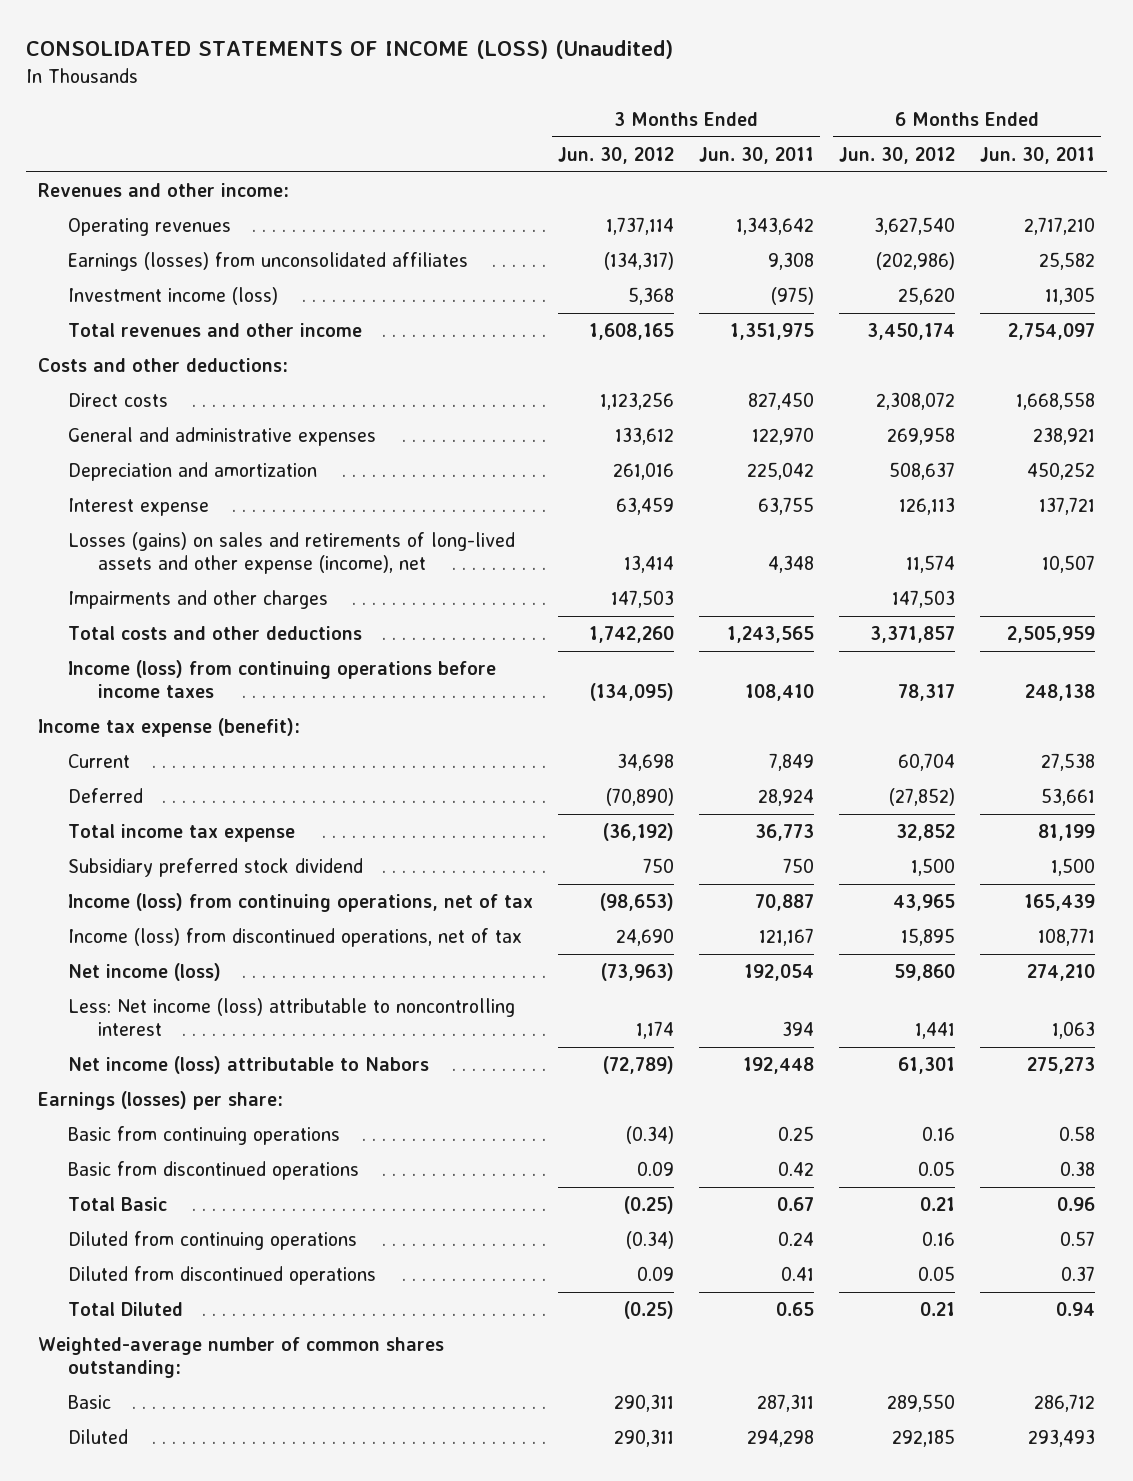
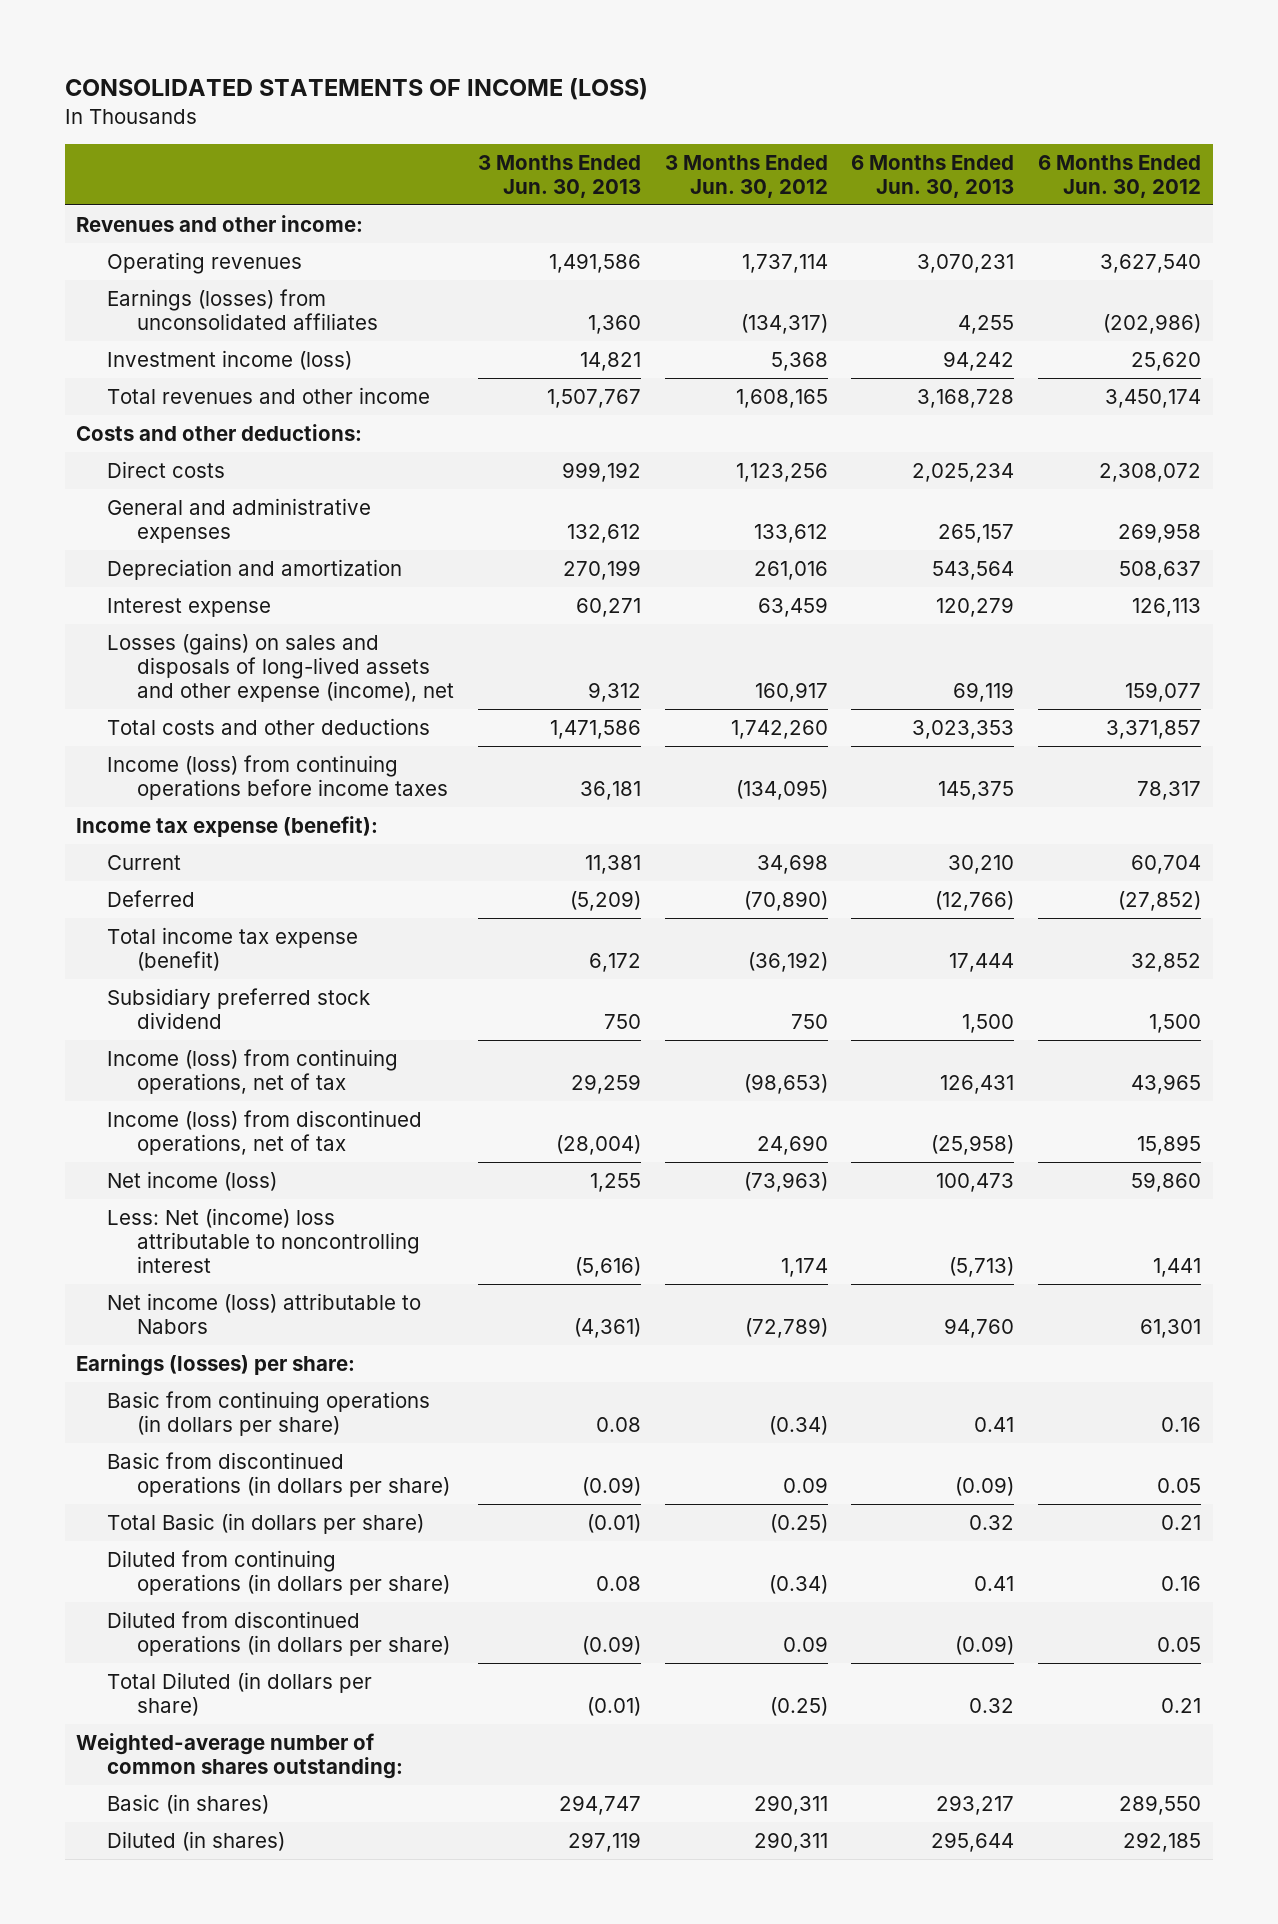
- CONSOLIDATED STATEMENTS OF INCOME (LOSS) (Unaudited)
+ CONSOLIDATED STATEMENTS OF INCOME (LOSS)
- | 3 Months Ended Jun. 30, 2012 | 3 Months Ended Jun. 30, 2011 | 6 Months Ended Jun. 30, 2012 | 6 Months Ended Jun. 30, 2011
+ | 3 Months Ended Jun. 30, 2013 | 3 Months Ended Jun. 30, 2012 | 6 Months Ended Jun. 30, 2013 | 6 Months Ended Jun. 30, 2012
- Losses (gains) on sales and retirements of long-lived assets and other expense (income), net | 13,414 | 4,348 | 11,574 | 10,507
- Impairments and other charges | 147,503 | | 147,503 |
+ Losses (gains) on sales and disposals of long-lived assets and other expense (income), net | 9,312 | 160,917 | 69,119 | 159,077
- Total income tax expense | (36,192) | 36,773 | 32,852 | 81,199
+ Total income tax expense (benefit) | 6,172 | (36,192) | 17,444 | 32,852
- Less: Net income (loss) attributable to noncontrolling interest | 1,174 | 394 | 1,441 | 1,063
+ Less: Net (income) loss attributable to noncontrolling interest | (5,616) | 1,174 | (5,713) | 1,441
- Basic from continuing operations | (0.34) | 0.25 | 0.16 | 0.58
- Basic from discontinued operations | 0.09 | 0.42 | 0.05 | 0.38
- Total Basic | (0.25) | 0.67 | 0.21 | 0.96
- Diluted from continuing operations | (0.34) | 0.24 | 0.16 | 0.57
- Diluted from discontinued operations | 0.09 | 0.41 | 0.05 | 0.37
- Total Diluted | (0.25) | 0.65 | 0.21 | 0.94
+ Basic from continuing operations (in dollars per share) | 0.08 | (0.34) | 0.41 | 0.16
+ Basic from discontinued operations (in dollars per share) | (0.09) | 0.09 | (0.09) | 0.05
+ Total Basic (in dollars per share) | (0.01) | (0.25) | 0.32 | 0.21
+ Diluted from continuing operations (in dollars per share) | 0.08 | (0.34) | 0.41 | 0.16
+ Diluted from discontinued operations (in dollars per share) | (0.09) | 0.09 | (0.09) | 0.05
+ Total Diluted (in dollars per share) | (0.01) | (0.25) | 0.32 | 0.21
- Basic | 290,311 | 287,311 | 289,550 | 286,712
- Diluted | 290,311 | 294,298 | 292,185 | 293,493
+ Basic (in shares) | 294,747 | 290,311 | 293,217 | 289,550
+ Diluted (in shares) | 297,119 | 290,311 | 295,644 | 292,185

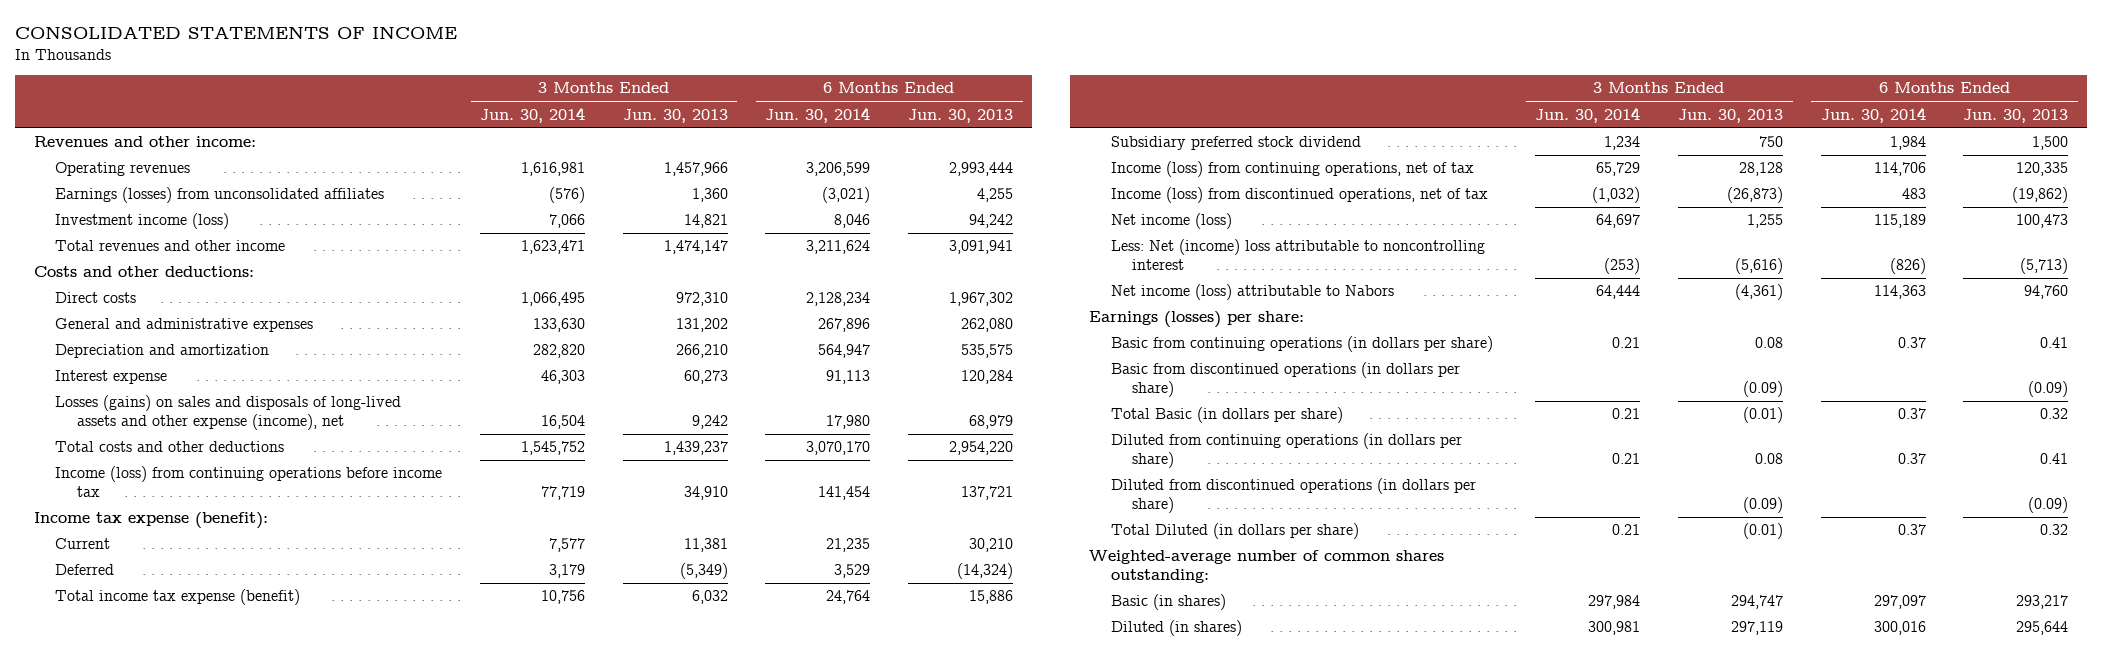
- CONSOLIDATED STATEMENTS OF INCOME (LOSS)
+ CONSOLIDATED STATEMENTS OF INCOME
- | 3 Months Ended Jun. 30, 2013 | 3 Months Ended Jun. 30, 2012 | 6 Months Ended Jun. 30, 2013 | 6 Months Ended Jun. 30, 2012
+ | 3 Months Ended Jun. 30, 2014 | 3 Months Ended Jun. 30, 2013 | 6 Months Ended Jun. 30, 2014 | 6 Months Ended Jun. 30, 2013
- Operating revenues | 1,491,586 | 1,737,114 | 3,070,231 | 3,627,540
+ Operating revenues | 1,616,981 | 1,457,966 | 3,206,599 | 2,993,444
- Total revenues and other income | 1,507,767 | 1,608,165 | 3,168,728 | 3,450,174
+ Total revenues and other income | 1,623,471 | 1,474,147 | 3,211,624 | 3,091,941
- Direct costs | 999,192 | 1,123,256 | 2,025,234 | 2,308,072
- General and administrative expenses | 132,612 | 133,612 | 265,157 | 269,958
- Depreciation and amortization | 270,199 | 261,016 | 543,564 | 508,637
- Interest expense | 60,271 | 63,459 | 120,279 | 126,113
- Losses (gains) on sales and disposals of long-lived assets and other expense (income), net | 9,312 | 160,917 | 69,119 | 159,077
- Total costs and other deductions | 1,471,586 | 1,742,260 | 3,023,353 | 3,371,857
- Income (loss) from continuing operations before income taxes | 36,181 | (134,095) | 145,375 | 78,317
+ Direct costs | 1,066,495 | 972,310 | 2,128,234 | 1,967,302
+ General and administrative expenses | 133,630 | 131,202 | 267,896 | 262,080
+ Depreciation and amortization | 282,820 | 266,210 | 564,947 | 535,575
+ Interest expense | 46,303 | 60,273 | 91,113 | 120,284
+ Losses (gains) on sales and disposals of long-lived assets and other expense (income), net | 16,504 | 9,242 | 17,980 | 68,979
+ Total costs and other deductions | 1,545,752 | 1,439,237 | 3,070,170 | 2,954,220
+ Income (loss) from continuing operations before income tax | 77,719 | 34,910 | 141,454 | 137,721
- Deferred | (5,209) | (70,890) | (12,766) | (27,852)
- Total income tax expense (benefit) | 6,172 | (36,192) | 17,444 | 32,852
+ Deferred | 3,179 | (5,349) | 3,529 | (14,324)
+ Total income tax expense (benefit) | 10,756 | 6,032 | 24,764 | 15,886
- Income (loss) from continuing operations, net of tax | 29,259 | (98,653) | 126,431 | 43,965
- Income (loss) from discontinued operations, net of tax | (28,004) | 24,690 | (25,958) | 15,895
+ Income (loss) from continuing operations, net of tax | 65,729 | 28,128 | 114,706 | 120,335
+ Income (loss) from discontinued operations, net of tax | (1,032) | (26,873) | 483 | (19,862)

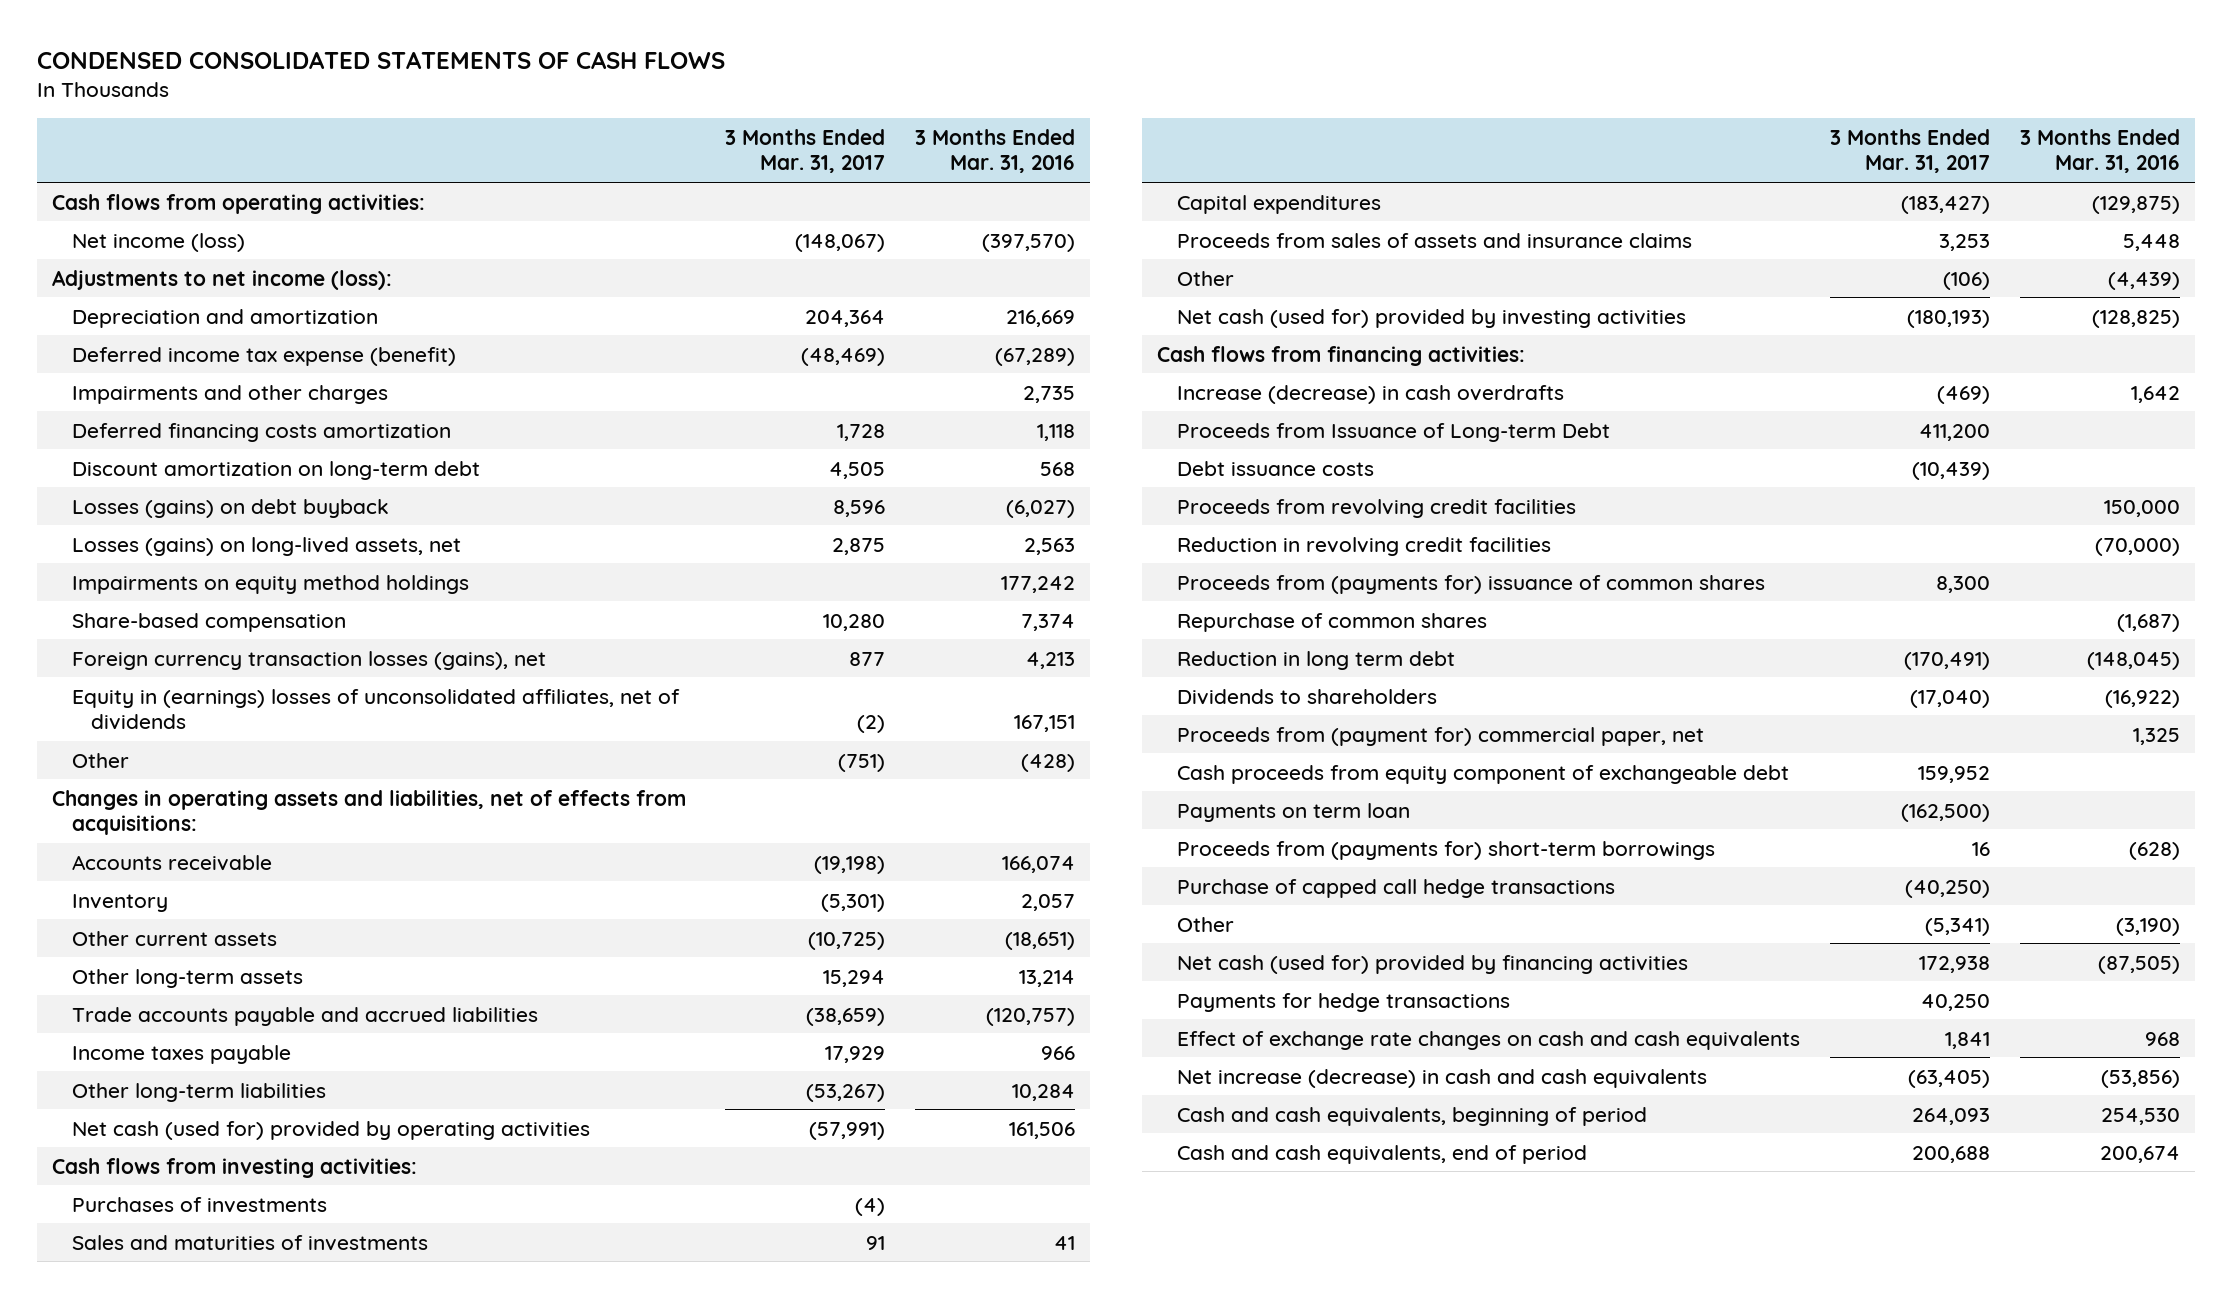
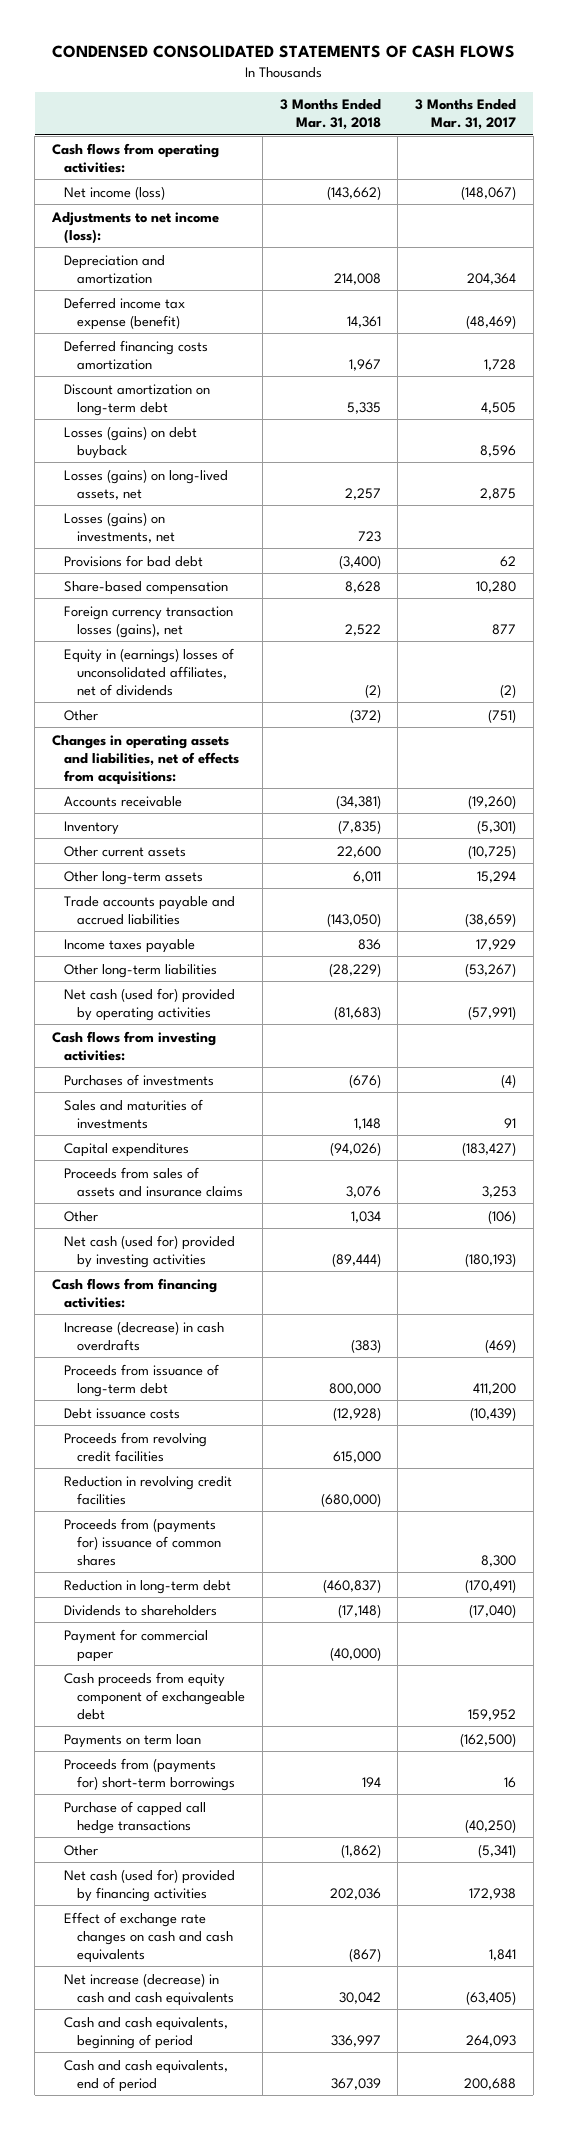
- | 3 Months Ended Mar. 31, 2017 | 3 Months Ended Mar. 31, 2016
+ | 3 Months Ended Mar. 31, 2018 | 3 Months Ended Mar. 31, 2017
- Impairments and other charges | | 2,735
- Impairments on equity method holdings | | 177,242
+ Losses (gains) on investments, net | 723 |
+ Provisions for bad debt | (3,400) | 62
- Accounts receivable | (19,198) | 166,074
+ Accounts receivable | (34,381) | (19,260)
- Proceeds from Issuance of Long-term Debt | 411,200 |
+ Proceeds from issuance of long-term debt | 800,000 | 411,200
- Repurchase of common shares | | (1,687)
- Reduction in long term debt | (170,491) | (148,045)
+ Reduction in long-term debt | (460,837) | (170,491)
- Proceeds from (payment for) commercial paper, net | | 1,325
+ Payment for commercial paper | (40,000) |
- Payments for hedge transactions | 40,250 |

